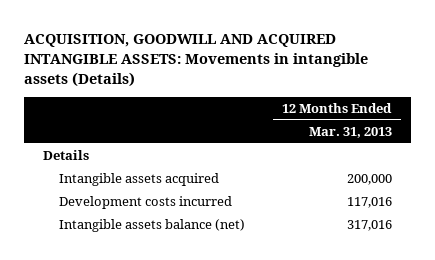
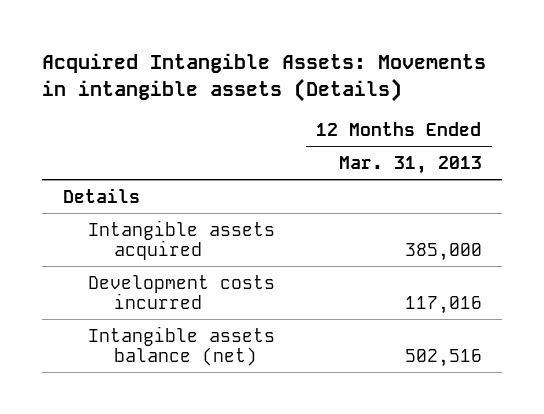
- ACQUISITION, GOODWILL AND ACQUIRED INTANGIBLE ASSETS: Movements in intangible assets (Details)
+ Acquired Intangible Assets: Movements in intangible assets (Details)
- Intangible assets acquired | 200,000
+ Intangible assets acquired | 385,000
- Intangible assets balance (net) | 317,016
+ Intangible assets balance (net) | 502,516

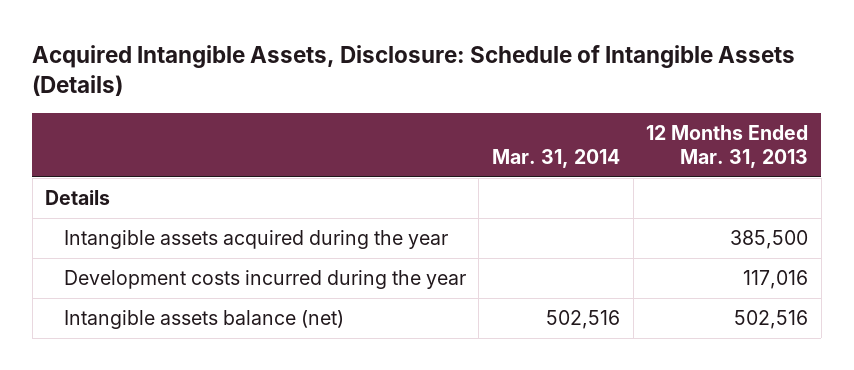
- Acquired Intangible Assets: Movements in intangible assets (Details)
+ Acquired Intangible Assets, Disclosure: Schedule of Intangible Assets (Details)
- | 12 Months Ended Mar. 31, 2013
+ | Mar. 31, 2014 | 12 Months Ended Mar. 31, 2013
- Intangible assets acquired | 385,000
- Development costs incurred | 117,016
+ Intangible assets acquired during the year | | 385,500
+ Development costs incurred during the year | | 117,016

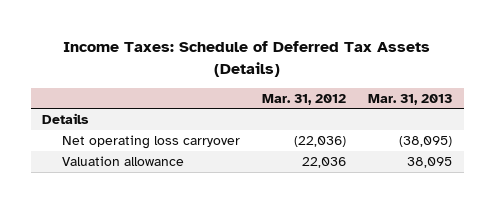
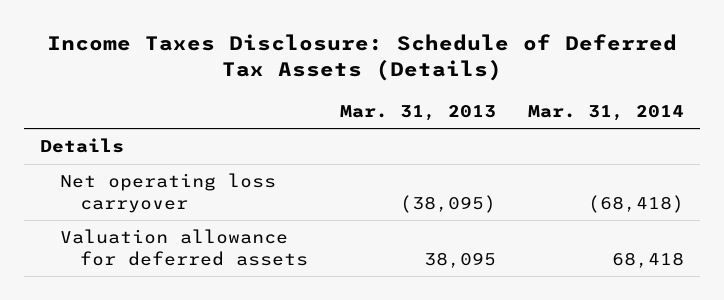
- Income Taxes: Schedule of Deferred Tax Assets (Details)
+ Income Taxes Disclosure: Schedule of Deferred Tax Assets (Details)
- | Mar. 31, 2012 | Mar. 31, 2013
+ | Mar. 31, 2013 | Mar. 31, 2014
- Valuation allowance | 22,036 | 38,095
+ Valuation allowance for deferred assets | 38,095 | 68,418

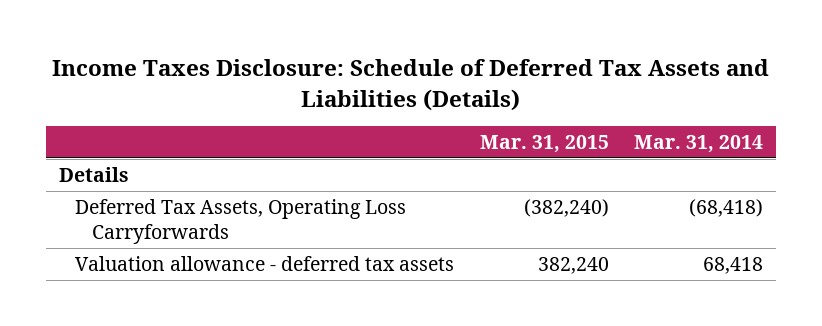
- Income Taxes Disclosure: Schedule of Deferred Tax Assets (Details)
+ Income Taxes Disclosure: Schedule of Deferred Tax Assets and Liabilities (Details)
- | Mar. 31, 2013 | Mar. 31, 2014
+ | Mar. 31, 2015 | Mar. 31, 2014
- Net operating loss carryover | (38,095) | (68,418)
- Valuation allowance for deferred assets | 38,095 | 68,418
+ Deferred Tax Assets, Operating Loss Carryforwards | (382,240) | (68,418)
+ Valuation allowance - deferred tax assets | 382,240 | 68,418

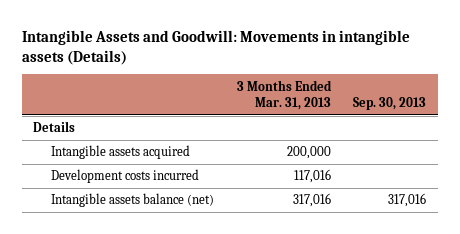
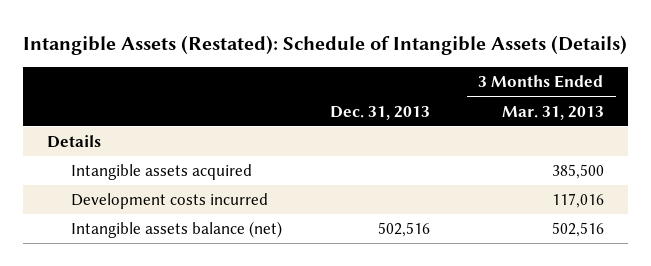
- Intangible Assets and Goodwill: Movements in intangible assets (Details)
+ Intangible Assets (Restated): Schedule of Intangible Assets (Details)
- | 3 Months Ended Mar. 31, 2013 | Sep. 30, 2013
+ | Dec. 31, 2013 | 3 Months Ended Mar. 31, 2013
- Intangible assets acquired | 200,000 |
+ Intangible assets acquired | | 385,500
- Intangible assets balance (net) | 317,016 | 317,016
+ Intangible assets balance (net) | 502,516 | 502,516

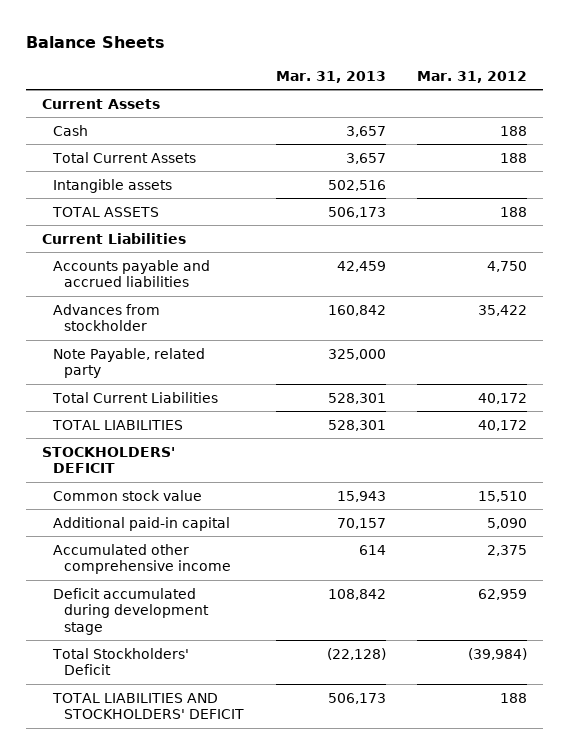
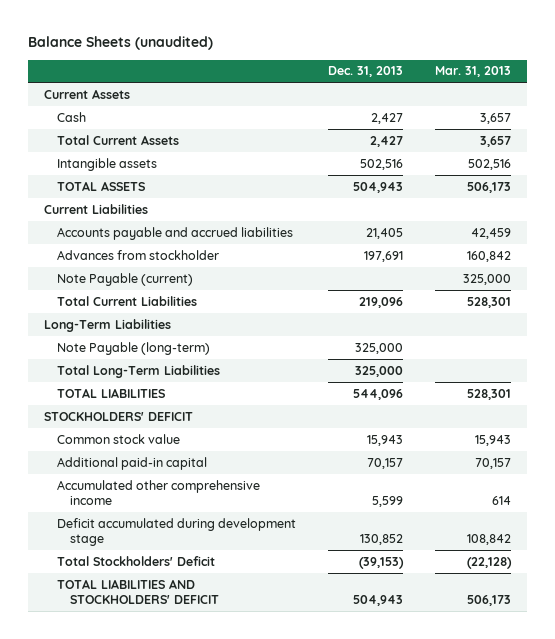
- Balance Sheets
+ Balance Sheets (unaudited)
- | Mar. 31, 2013 | Mar. 31, 2012
+ | Dec. 31, 2013 | Mar. 31, 2013
- Note Payable, related party | 325,000 |
+ Note Payable (current) | | 325,000
+ Long-Term Liabilities
+ Note Payable (long-term) | 325,000 |
+ Total Long-Term Liabilities | 325,000 |

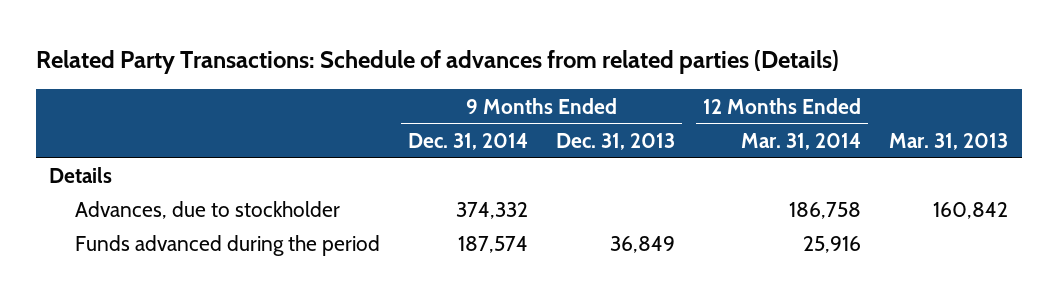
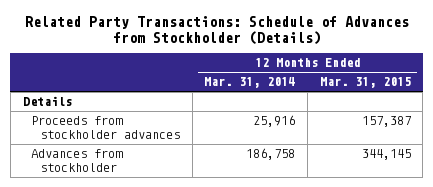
- Related Party Transactions: Schedule of advances from related parties (Details)
+ Related Party Transactions: Schedule of Advances from Stockholder (Details)
- | 9 Months Ended Dec. 31, 2014 | 9 Months Ended Dec. 31, 2013 | 12 Months Ended Mar. 31, 2014 | Mar. 31, 2013
+ | 12 Months Ended Mar. 31, 2014 | 12 Months Ended Mar. 31, 2015
- Advances, due to stockholder | 374,332 | | 186,758 | 160,842
- Funds advanced during the period | 187,574 | 36,849 | 25,916 |
+ Proceeds from stockholder advances | 25,916 | 157,387
+ Advances from stockholder | 186,758 | 344,145

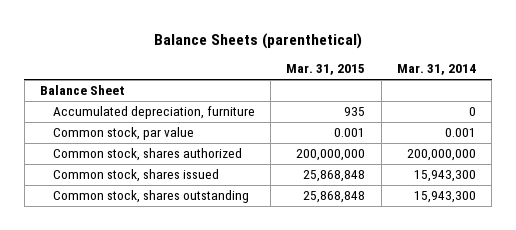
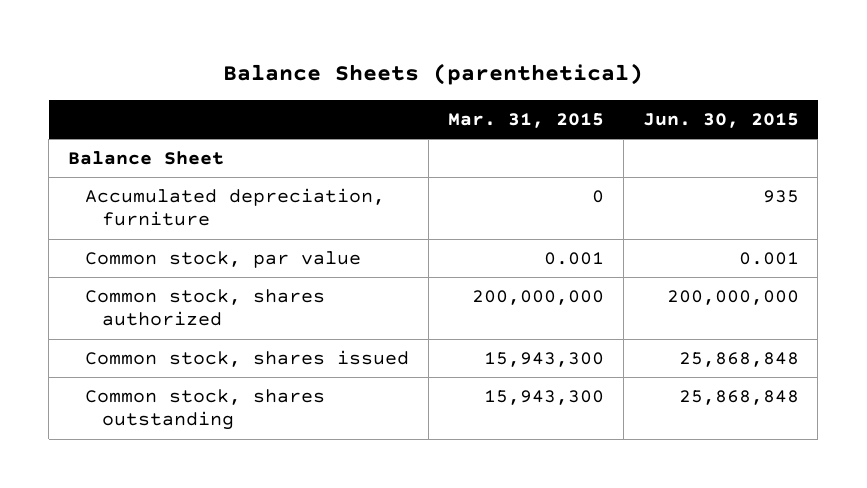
- | Mar. 31, 2015 | Mar. 31, 2014
+ | Mar. 31, 2015 | Jun. 30, 2015
- Accumulated depreciation, furniture | 935 | 0
+ Accumulated depreciation, furniture | 0 | 935
- Common stock, shares issued | 25,868,848 | 15,943,300
- Common stock, shares outstanding | 25,868,848 | 15,943,300
+ Common stock, shares issued | 15,943,300 | 25,868,848
+ Common stock, shares outstanding | 15,943,300 | 25,868,848

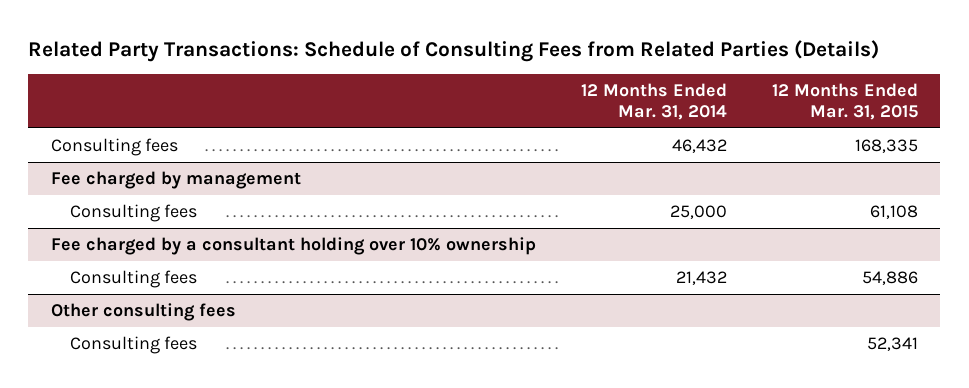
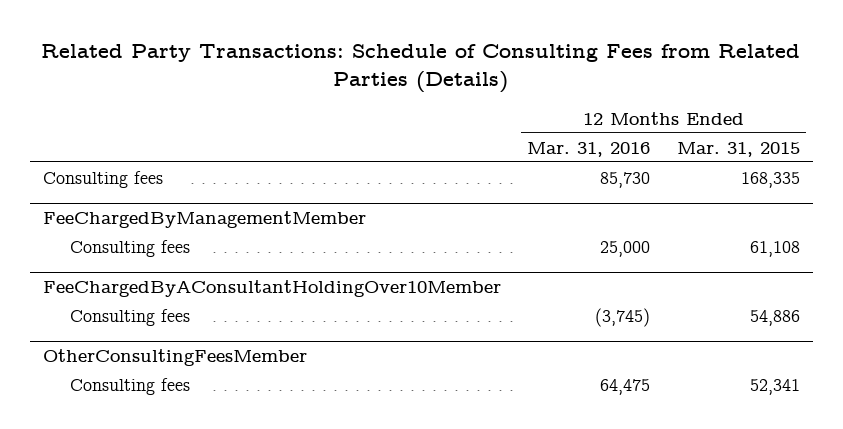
- | 12 Months Ended Mar. 31, 2014 | 12 Months Ended Mar. 31, 2015
+ | 12 Months Ended Mar. 31, 2016 | 12 Months Ended Mar. 31, 2015
- Fee charged by management
+ FeeChargedByManagementMember
- Fee charged by a consultant holding over 10% ownership
+ FeeChargedByAConsultantHoldingOver10Member
- Other consulting fees
+ OtherConsultingFeesMember

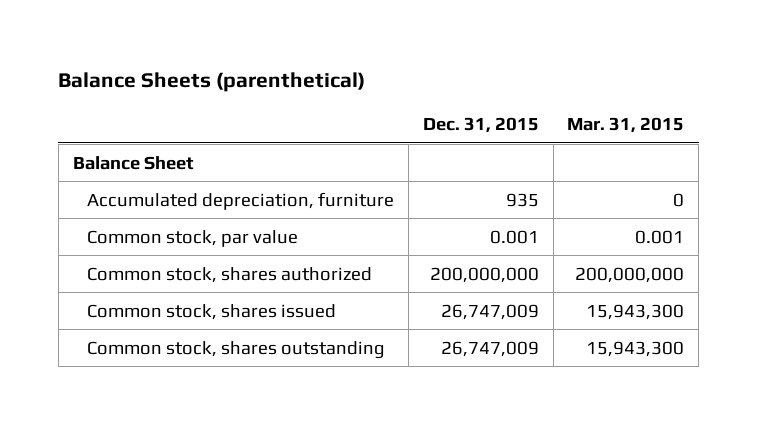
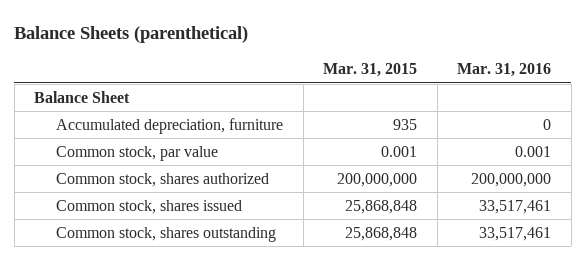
- | Dec. 31, 2015 | Mar. 31, 2015
+ | Mar. 31, 2015 | Mar. 31, 2016
- Accumulated depreciation, furniture | 935 | 0
+ Accumulated depreciation, furniture | 935 | 0
- Common stock, shares issued | 26,747,009 | 15,943,300
- Common stock, shares outstanding | 26,747,009 | 15,943,300
+ Common stock, shares issued | 25,868,848 | 33,517,461
+ Common stock, shares outstanding | 25,868,848 | 33,517,461

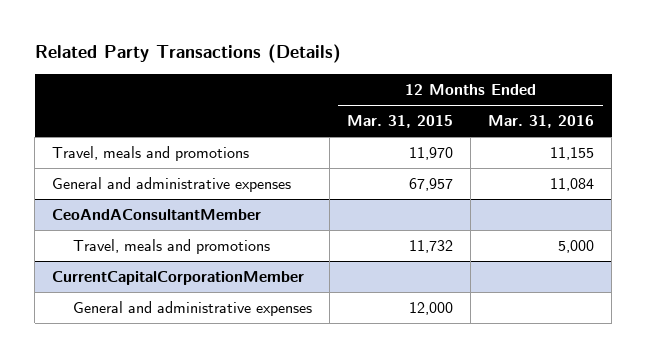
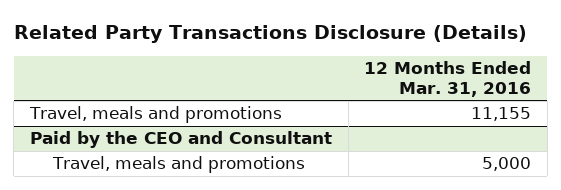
- Related Party Transactions (Details)
+ Related Party Transactions Disclosure (Details)
- | 12 Months Ended Mar. 31, 2015 | 12 Months Ended Mar. 31, 2016
+ | 12 Months Ended Mar. 31, 2016
- General and administrative expenses | 67,957 | 11,084
- CeoAndAConsultantMember
+ Paid by the CEO and Consultant
- CurrentCapitalCorporationMember
- General and administrative expenses | 12,000 |

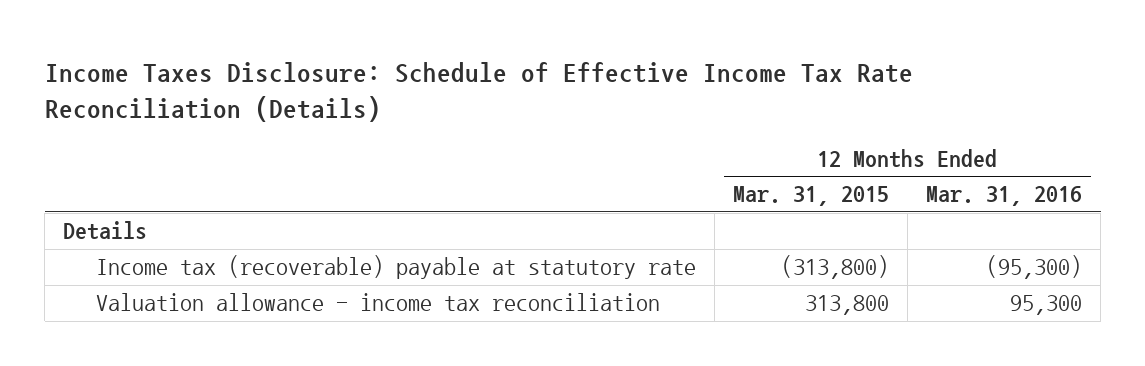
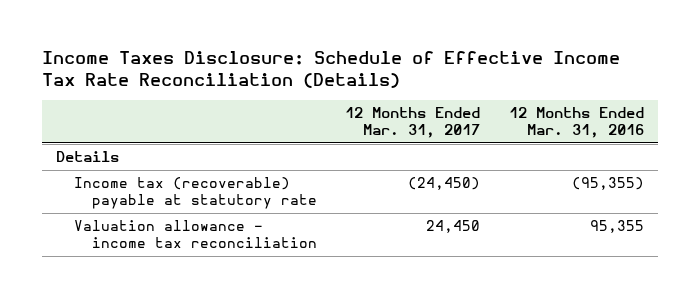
- | 12 Months Ended Mar. 31, 2015 | 12 Months Ended Mar. 31, 2016
+ | 12 Months Ended Mar. 31, 2017 | 12 Months Ended Mar. 31, 2016
- Income tax (recoverable) payable at statutory rate | (313,800) | (95,300)
- Valuation allowance - income tax reconciliation | 313,800 | 95,300
+ Income tax (recoverable) payable at statutory rate | (24,450) | (95,355)
+ Valuation allowance - income tax reconciliation | 24,450 | 95,355

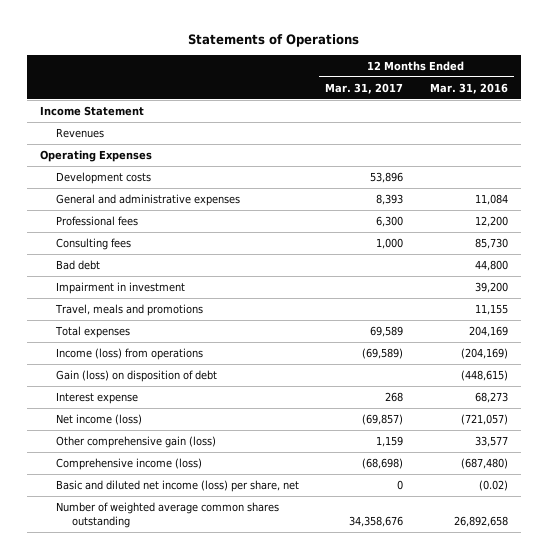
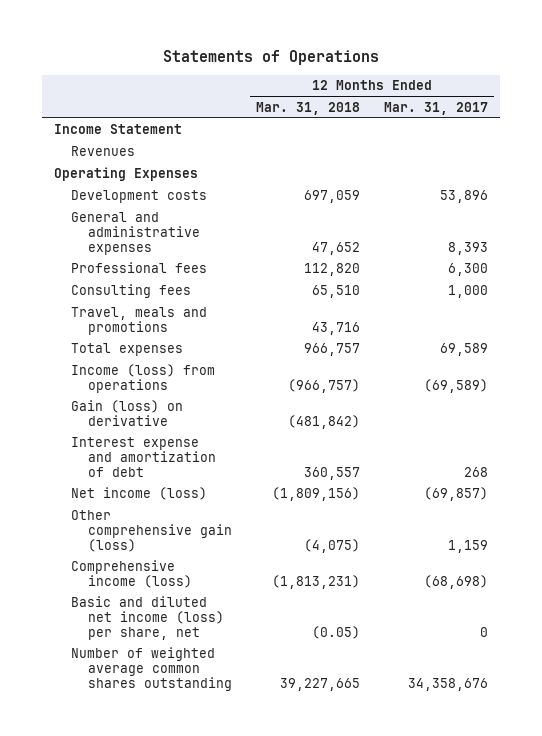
- | 12 Months Ended Mar. 31, 2017 | 12 Months Ended Mar. 31, 2016
+ | 12 Months Ended Mar. 31, 2018 | 12 Months Ended Mar. 31, 2017
- Bad debt | | 44,800
- Impairment in investment | | 39,200
- Gain (loss) on disposition of debt | | (448,615)
- Interest expense | 268 | 68,273
+ Gain (loss) on derivative | (481,842) |
+ Interest expense and amortization of debt | 360,557 | 268

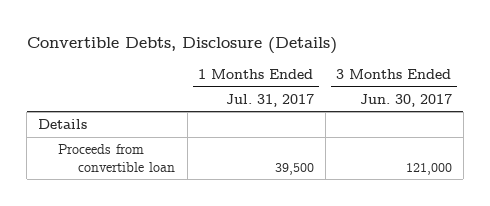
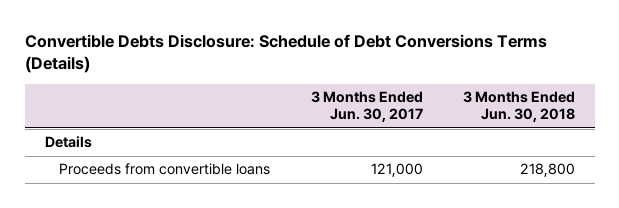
- Convertible Debts, Disclosure (Details)
+ Convertible Debts Disclosure: Schedule of Debt Conversions Terms (Details)
- | 1 Months Ended Jul. 31, 2017 | 3 Months Ended Jun. 30, 2017
+ | 3 Months Ended Jun. 30, 2017 | 3 Months Ended Jun. 30, 2018
- Proceeds from convertible loan | 39,500 | 121,000
+ Proceeds from convertible loans | 121,000 | 218,800

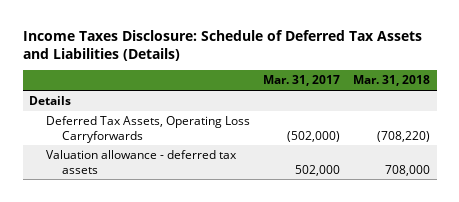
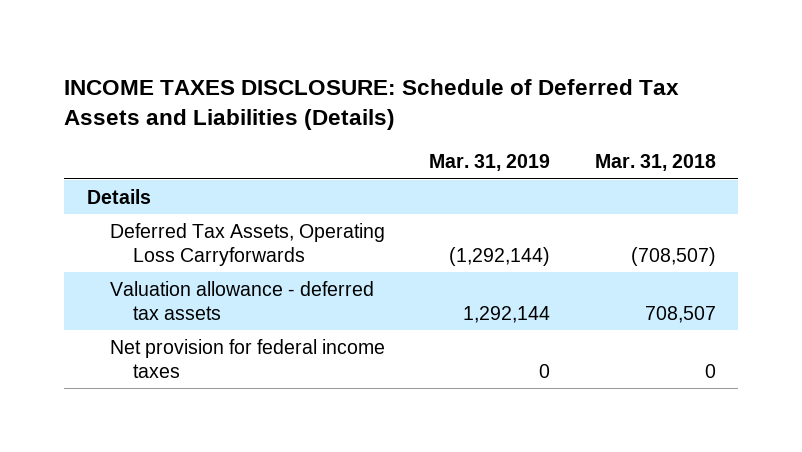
- Income Taxes Disclosure: Schedule of Deferred Tax Assets and Liabilities (Details)
+ INCOME TAXES DISCLOSURE: Schedule of Deferred Tax Assets and Liabilities (Details)
- | Mar. 31, 2017 | Mar. 31, 2018
+ | Mar. 31, 2019 | Mar. 31, 2018
- Deferred Tax Assets, Operating Loss Carryforwards | (502,000) | (708,220)
- Valuation allowance - deferred tax assets | 502,000 | 708,000
+ Deferred Tax Assets, Operating Loss Carryforwards | (1,292,144) | (708,507)
+ Valuation allowance - deferred tax assets | 1,292,144 | 708,507
+ Net provision for federal income taxes | 0 | 0

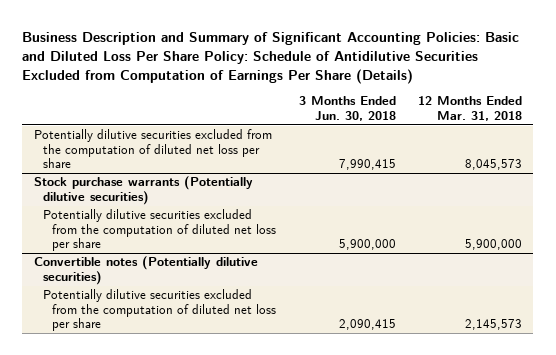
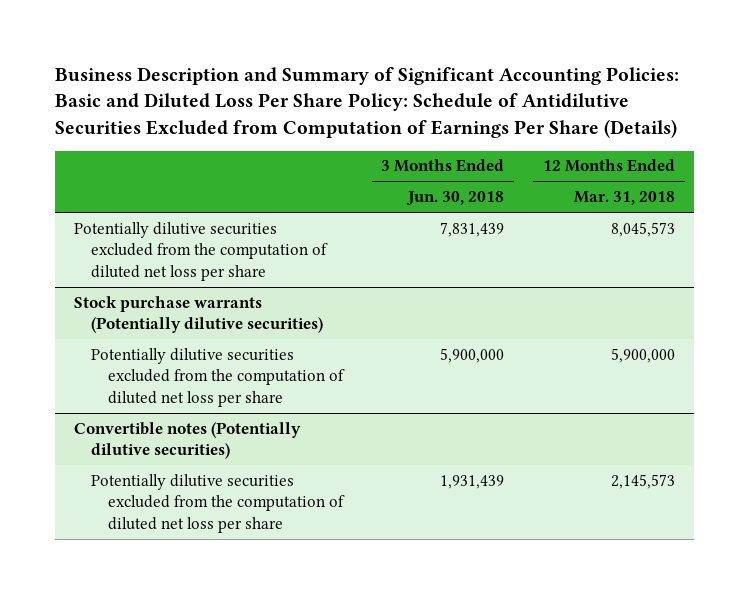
- Potentially dilutive securities excluded from the computation of diluted net loss per share | 7,990,415 | 8,045,573
+ Potentially dilutive securities excluded from the computation of diluted net loss per share | 7,831,439 | 8,045,573
@ Convertible notes (Potentially dilutive securities)
- Potentially dilutive securities excluded from the computation of diluted net loss per share | 2,090,415 | 2,145,573
+ Potentially dilutive securities excluded from the computation of diluted net loss per share | 1,931,439 | 2,145,573

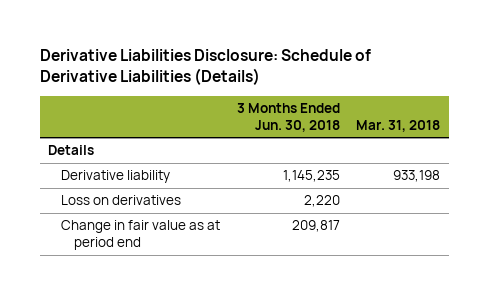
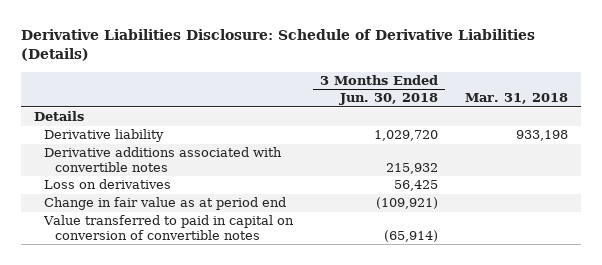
- Derivative liability | 1,145,235 | 933,198
- Loss on derivatives | 2,220 |
- Change in fair value as at period end | 209,817 |
+ Derivative liability | 1,029,720 | 933,198
+ Derivative additions associated with convertible notes | 215,932 |
+ Loss on derivatives | 56,425 |
+ Change in fair value as at period end | (109,921) |
+ Value transferred to paid in capital on conversion of convertible notes | (65,914) |

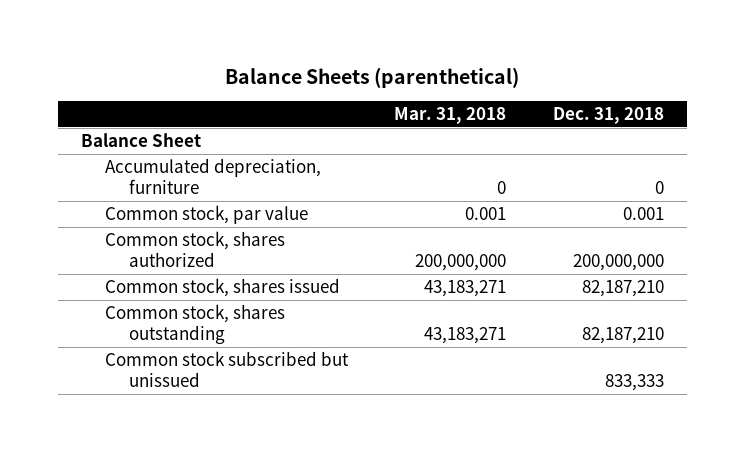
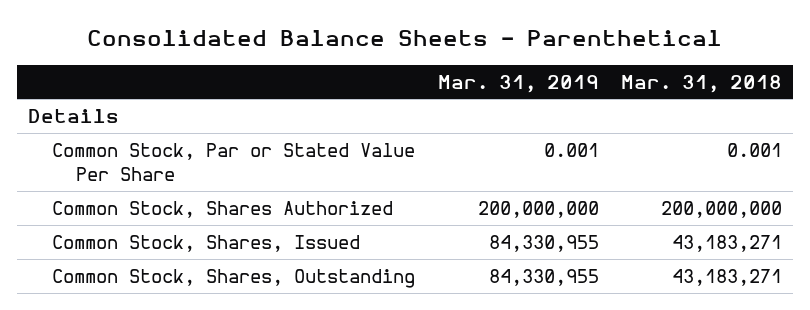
- Balance Sheets (parenthetical)
+ Consolidated Balance Sheets - Parenthetical
- | Mar. 31, 2018 | Dec. 31, 2018
+ | Mar. 31, 2019 | Mar. 31, 2018
- Balance Sheet
- Accumulated depreciation, furniture | 0 | 0
- Common stock, par value | 0.001 | 0.001
- Common stock, shares authorized | 200,000,000 | 200,000,000
- Common stock, shares issued | 43,183,271 | 82,187,210
- Common stock, shares outstanding | 43,183,271 | 82,187,210
- Common stock subscribed but unissued | | 833,333
+ Details
+ Common Stock, Par or Stated Value Per Share | 0.001 | 0.001
+ Common Stock, Shares Authorized | 200,000,000 | 200,000,000
+ Common Stock, Shares, Issued | 84,330,955 | 43,183,271
+ Common Stock, Shares, Outstanding | 84,330,955 | 43,183,271

